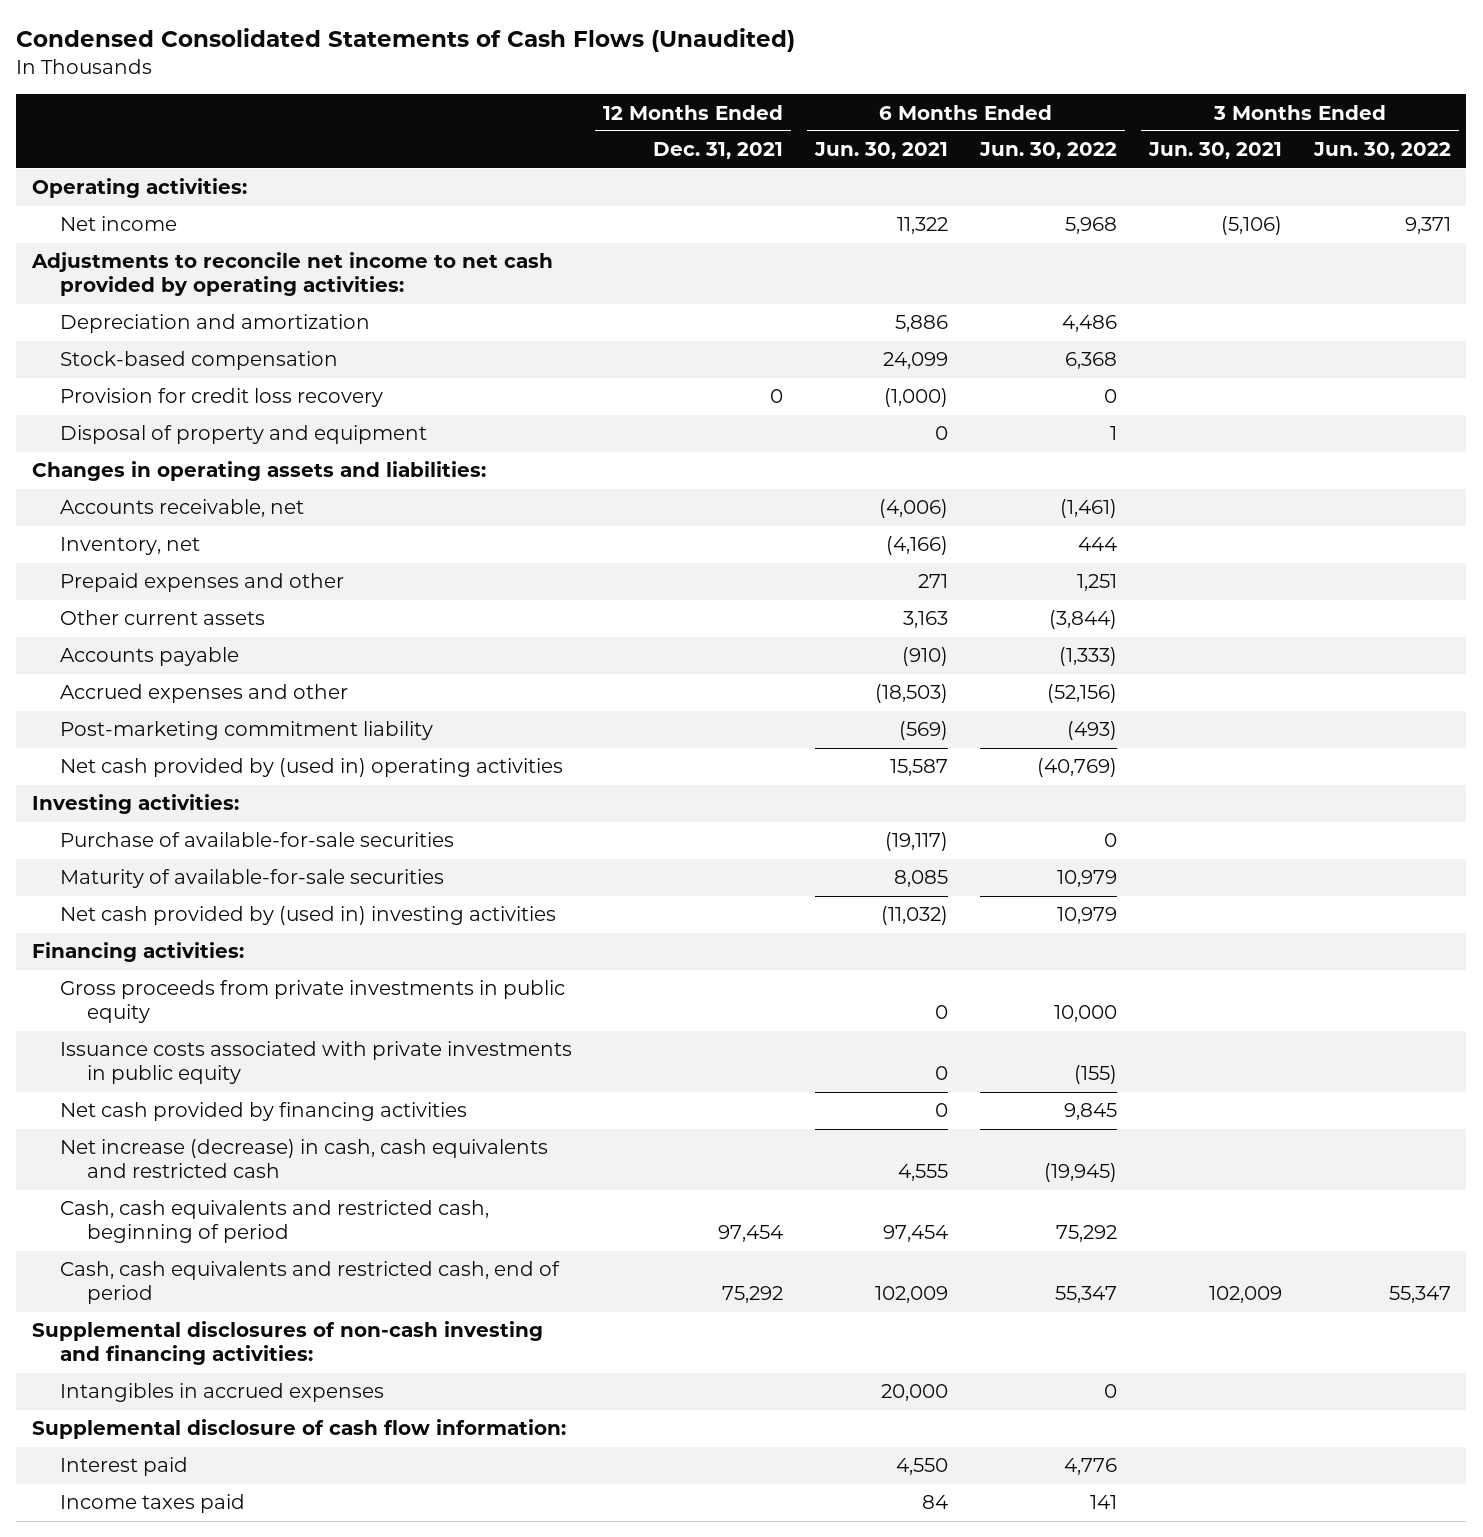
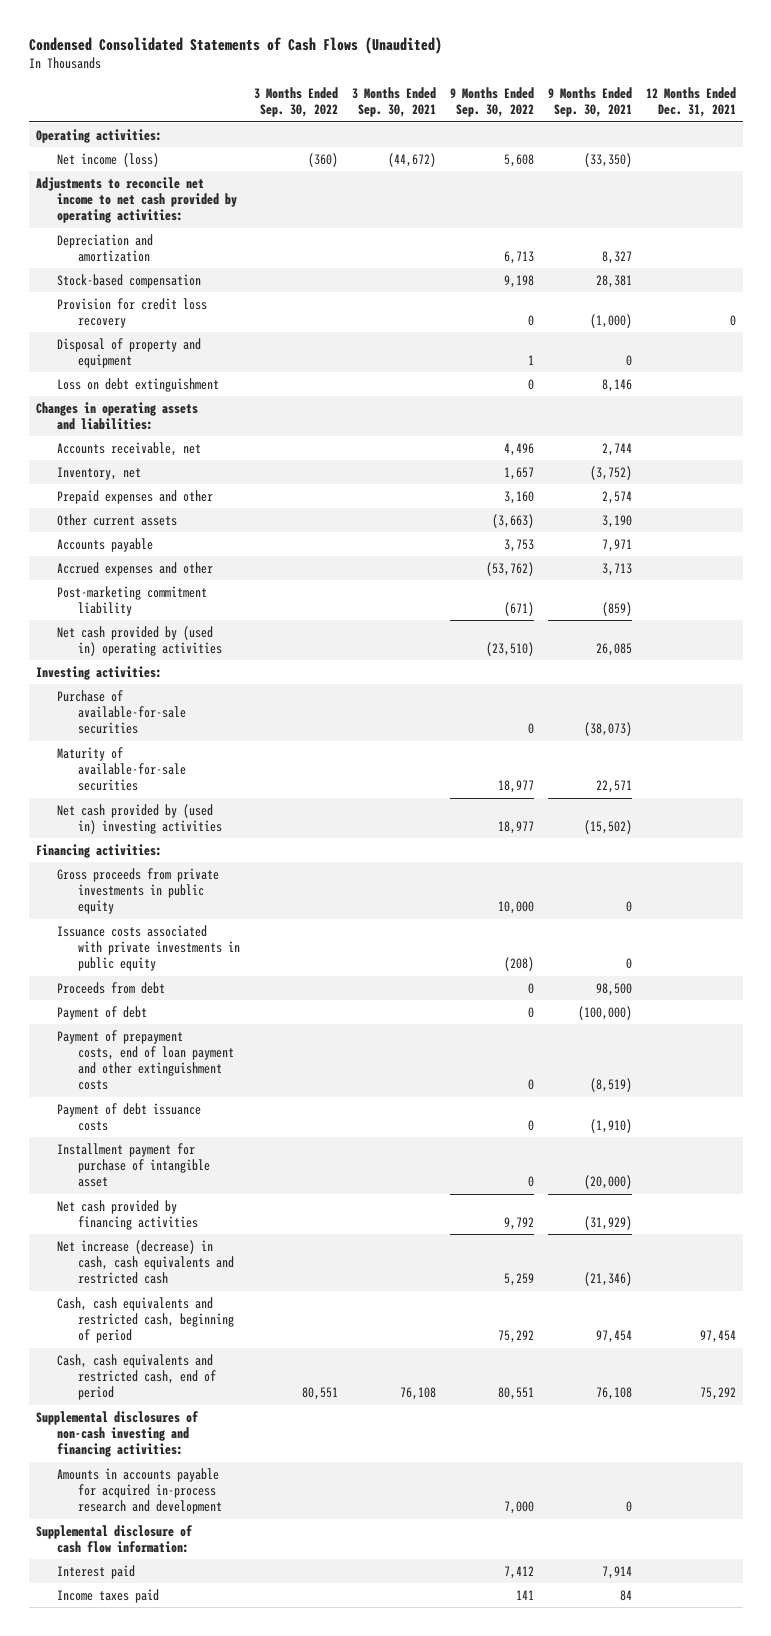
- | 12 Months Ended Dec. 31, 2021 | 6 Months Ended Jun. 30, 2021 | 6 Months Ended Jun. 30, 2022 | 3 Months Ended Jun. 30, 2021 | 3 Months Ended Jun. 30, 2022
+ | 3 Months Ended Sep. 30, 2022 | 3 Months Ended Sep. 30, 2021 | 9 Months Ended Sep. 30, 2022 | 9 Months Ended Sep. 30, 2021 | 12 Months Ended Dec. 31, 2021
- Net income | | 11,322 | 5,968 | (5,106) | 9,371
+ Net income (loss) | (360) | (44,672) | 5,608 | (33,350) |
+ Loss on debt extinguishment | | | 0 | 8,146 |
+ Proceeds from debt | | | 0 | 98,500 |
+ Payment of debt | | | 0 | (100,000) |
+ Payment of prepayment costs, end of loan payment and other extinguishment costs | | | 0 | (8,519) |
+ Payment of debt issuance costs | | | 0 | (1,910) |
+ Installment payment for purchase of intangible asset | | | 0 | (20,000) |
- Intangibles in accrued expenses | | 20,000 | 0 | |
+ Amounts in accounts payable for acquired in-process research and development | | | 7,000 | 0 |

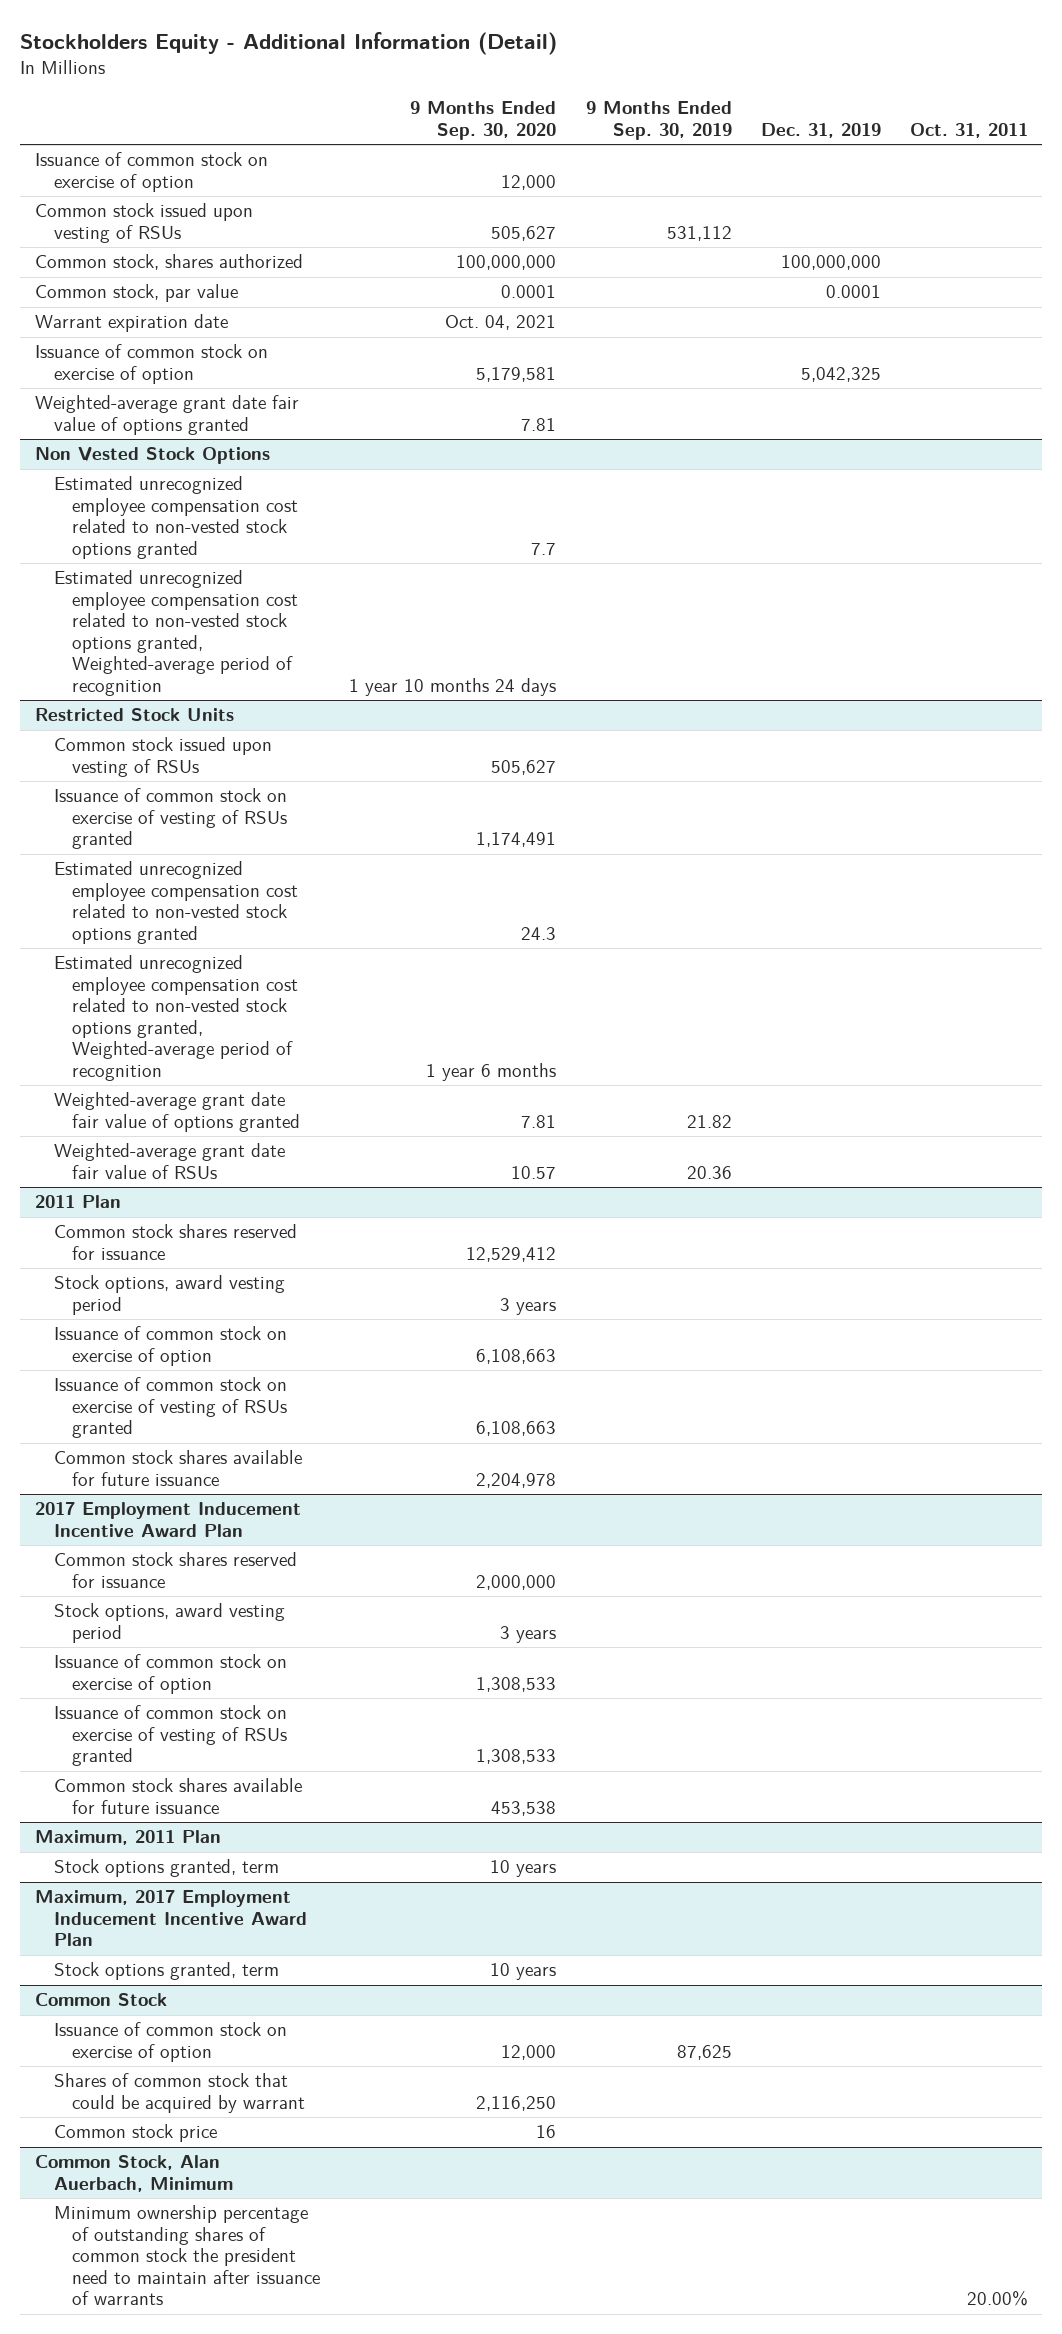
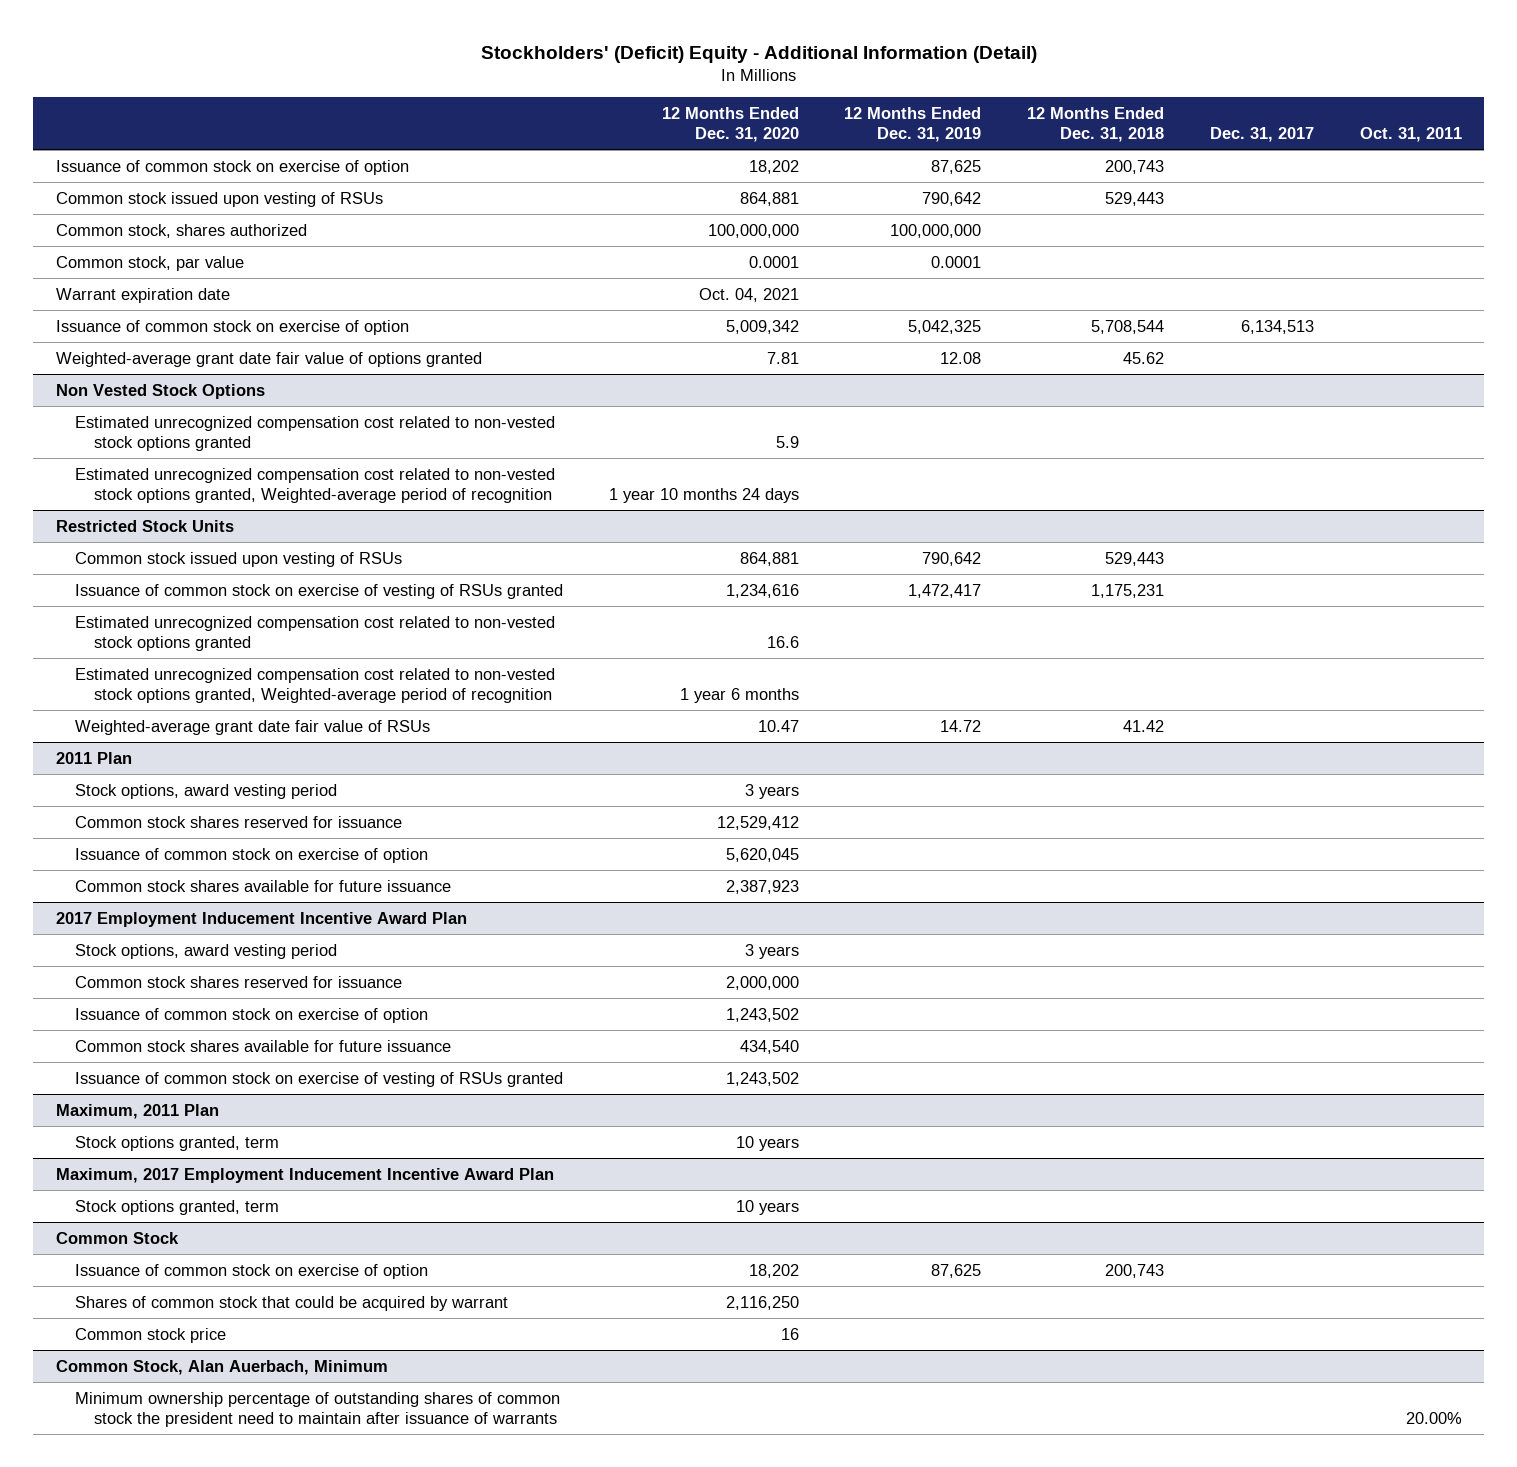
- Stockholders Equity - Additional Information (Detail)
+ Stockholders' (Deficit) Equity - Additional Information (Detail)
- | 9 Months Ended Sep. 30, 2020 | 9 Months Ended Sep. 30, 2019 | Dec. 31, 2019 | Oct. 31, 2011
+ | 12 Months Ended Dec. 31, 2020 | 12 Months Ended Dec. 31, 2019 | 12 Months Ended Dec. 31, 2018 | Dec. 31, 2017 | Oct. 31, 2011
@ Non Vested Stock Options
- Estimated unrecognized employee compensation cost related to non-vested stock options granted | 7.7 | | |
- Estimated unrecognized employee compensation cost related to non-vested stock options granted, Weighted-average period of recognition | 1 year 10 months 24 days | | |
+ Estimated unrecognized compensation cost related to non-vested stock options granted | 5.9 | | | |
+ Estimated unrecognized compensation cost related to non-vested stock options granted, Weighted-average period of recognition | 1 year 10 months 24 days | | | |
@ Restricted Stock Units
- Estimated unrecognized employee compensation cost related to non-vested stock options granted | 24.3 | | |
- Estimated unrecognized employee compensation cost related to non-vested stock options granted, Weighted-average period of recognition | 1 year 6 months | | |
- Weighted-average grant date fair value of options granted | 7.81 | 21.82 | |
+ Estimated unrecognized compensation cost related to non-vested stock options granted | 16.6 | | | |
+ Estimated unrecognized compensation cost related to non-vested stock options granted, Weighted-average period of recognition | 1 year 6 months | | | |
@ 2011 Plan
moved down: Common stock shares reserved for issuance | 12,529,412 | | | |
- Issuance of common stock on exercise of vesting of RSUs granted | 6,108,663 | | |
@ 2017 Employment Inducement Incentive Award Plan
moved down: Common stock shares reserved for issuance | 2,000,000 | | | |
moved down: Issuance of common stock on exercise of vesting of RSUs granted | 1,243,502 | | | |

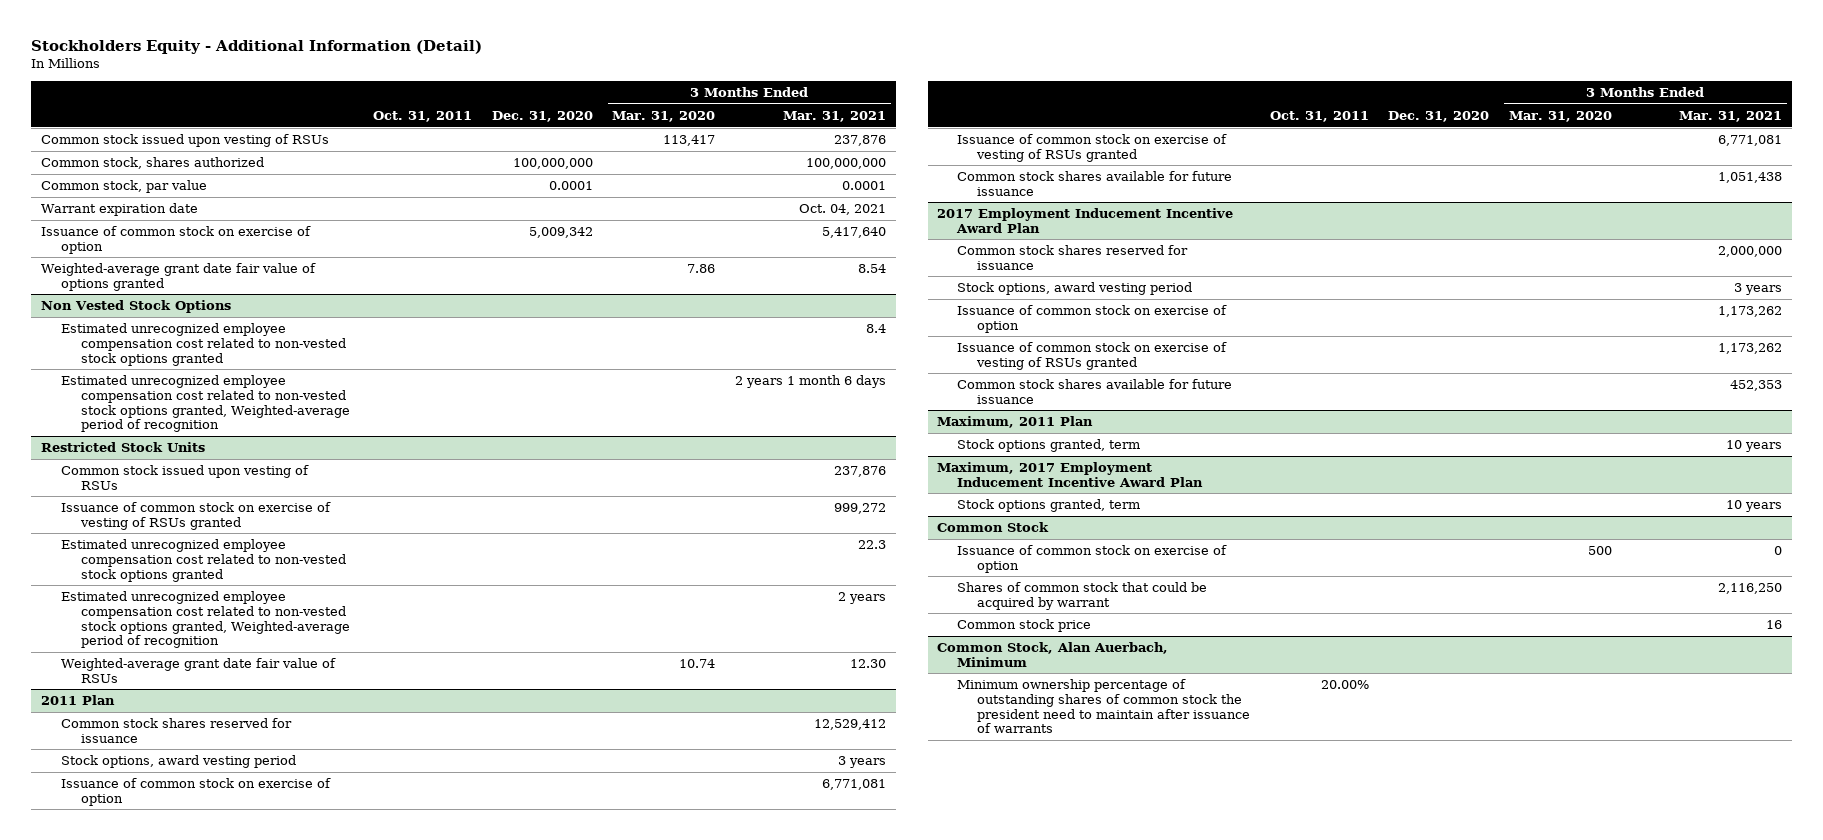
- Stockholders' (Deficit) Equity - Additional Information (Detail)
+ Stockholders Equity - Additional Information (Detail)
- | 12 Months Ended Dec. 31, 2020 | 12 Months Ended Dec. 31, 2019 | 12 Months Ended Dec. 31, 2018 | Dec. 31, 2017 | Oct. 31, 2011
+ | Oct. 31, 2011 | Dec. 31, 2020 | 3 Months Ended Mar. 31, 2020 | 3 Months Ended Mar. 31, 2021
- Issuance of common stock on exercise of option | 18,202 | 87,625 | 200,743 | |
@ Non Vested Stock Options
- Estimated unrecognized compensation cost related to non-vested stock options granted | 5.9 | | | |
- Estimated unrecognized compensation cost related to non-vested stock options granted, Weighted-average period of recognition | 1 year 10 months 24 days | | | |
+ Estimated unrecognized employee compensation cost related to non-vested stock options granted | | | | 8.4
+ Estimated unrecognized employee compensation cost related to non-vested stock options granted, Weighted-average period of recognition | | | | 2 years 1 month 6 days
@ Restricted Stock Units
- Estimated unrecognized compensation cost related to non-vested stock options granted | 16.6 | | | |
- Estimated unrecognized compensation cost related to non-vested stock options granted, Weighted-average period of recognition | 1 year 6 months | | | |
+ Estimated unrecognized employee compensation cost related to non-vested stock options granted | | | | 22.3
+ Estimated unrecognized employee compensation cost related to non-vested stock options granted, Weighted-average period of recognition | | | | 2 years
@ 2011 Plan
moved down: Stock options, award vesting period | | | | 3 years
+ Issuance of common stock on exercise of vesting of RSUs granted | | | | 6,771,081
@ 2017 Employment Inducement Incentive Award Plan
moved down: Stock options, award vesting period | | | | 3 years
moved down: Common stock shares available for future issuance | | | | 452,353

